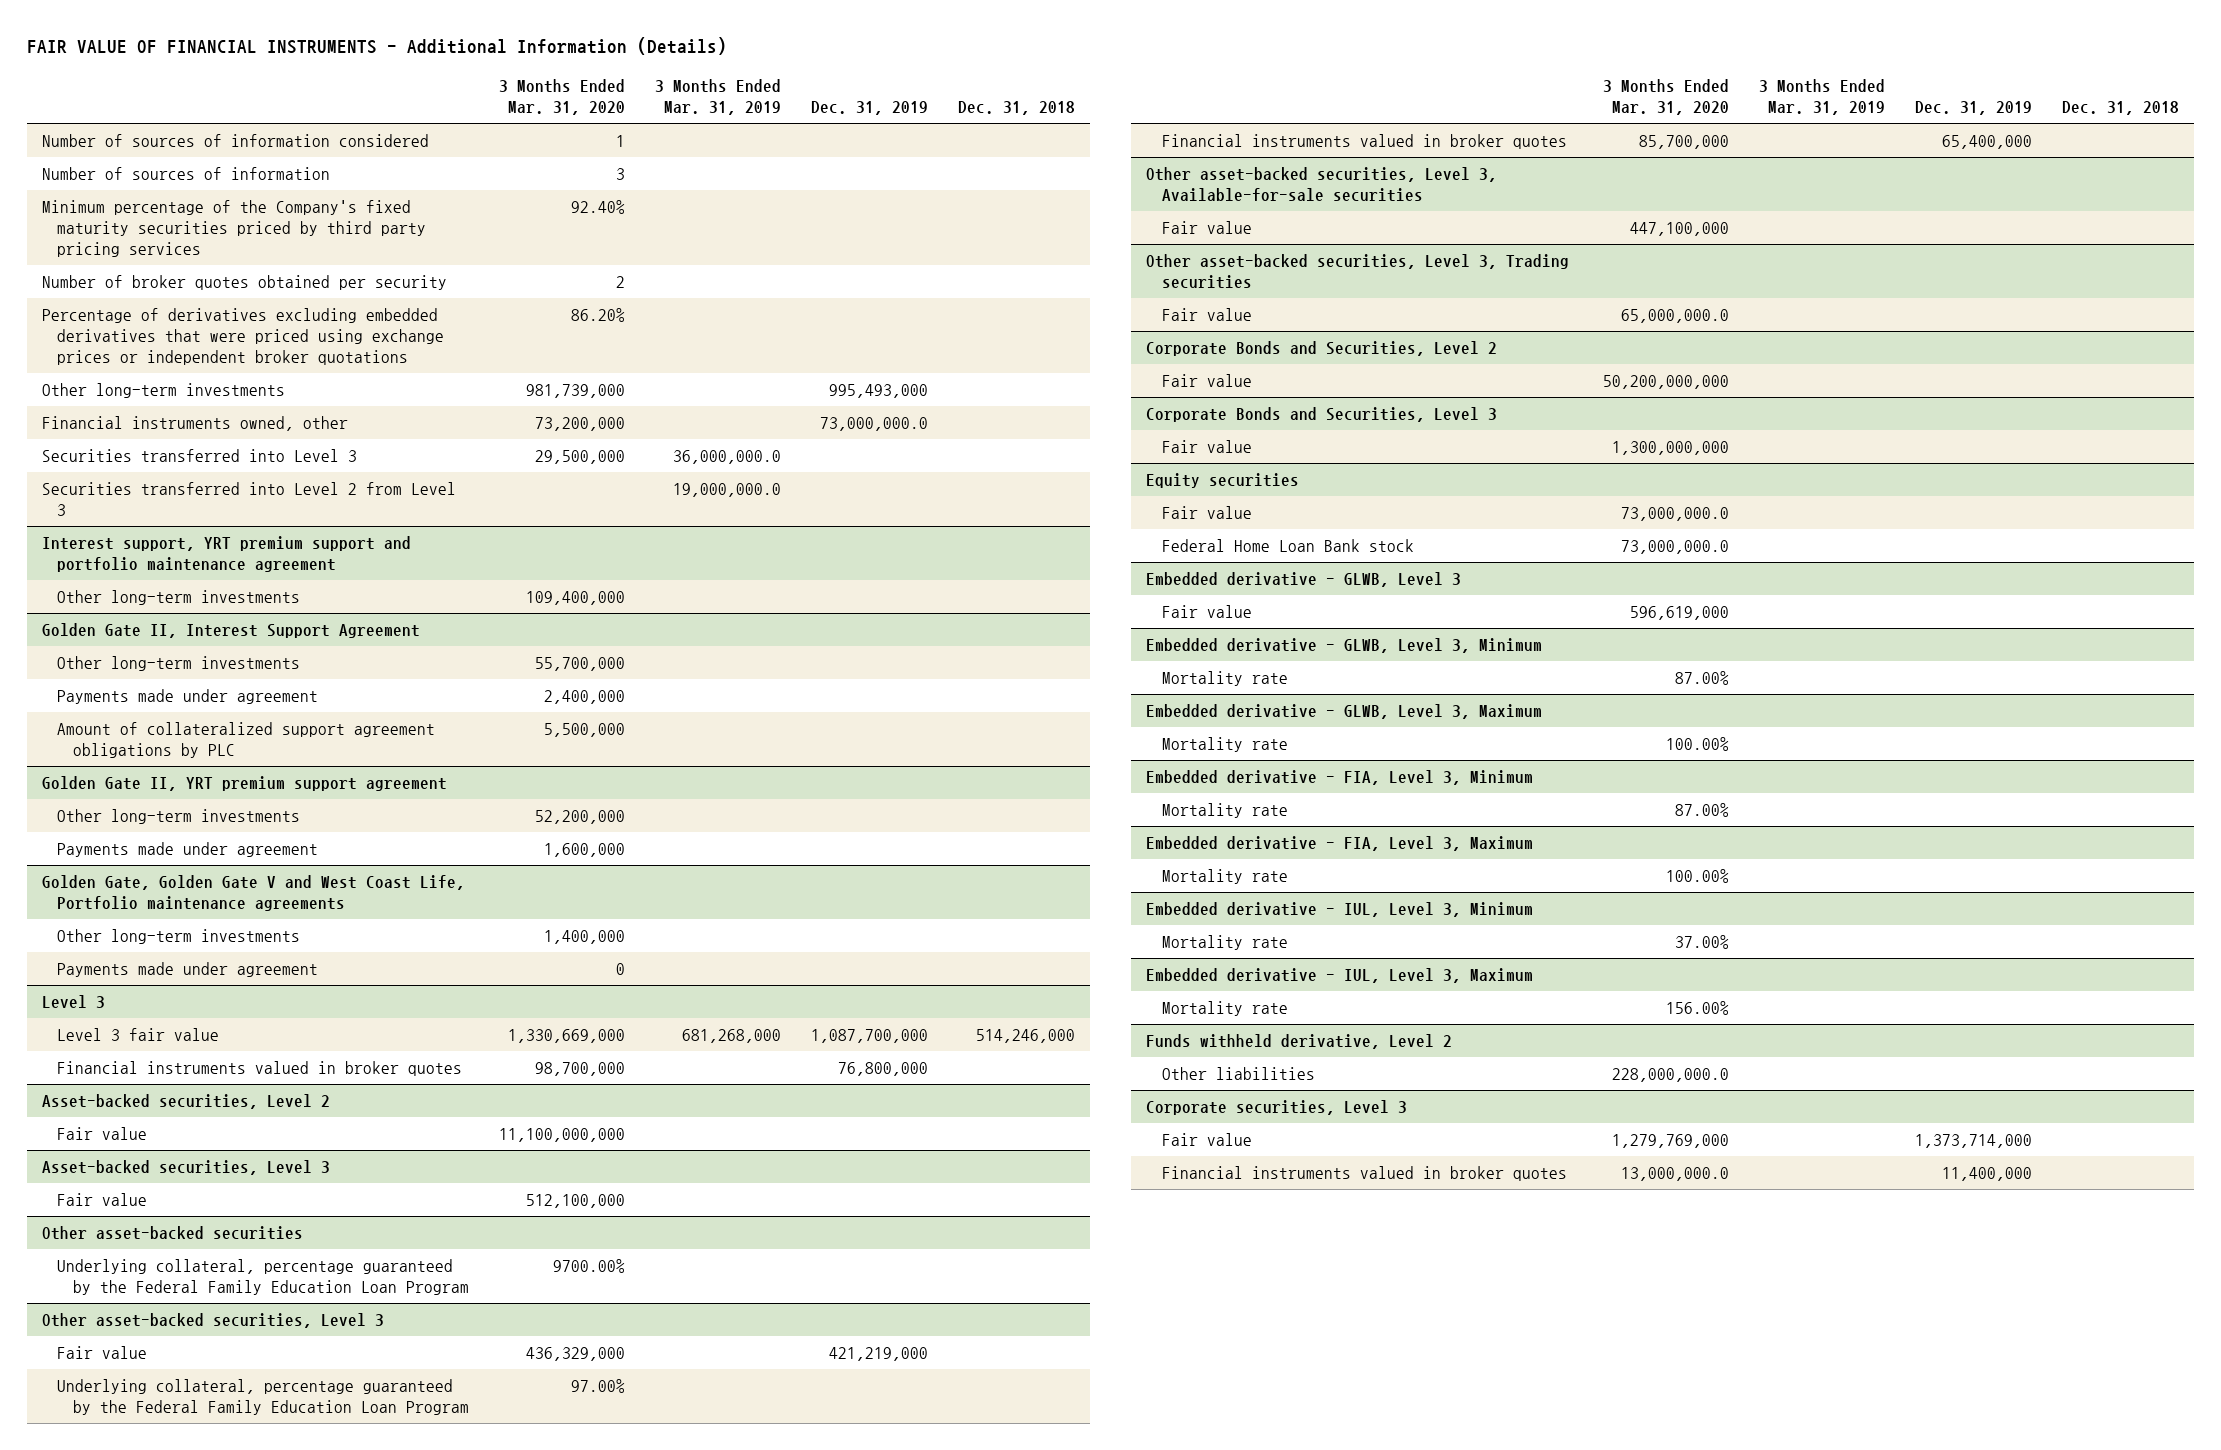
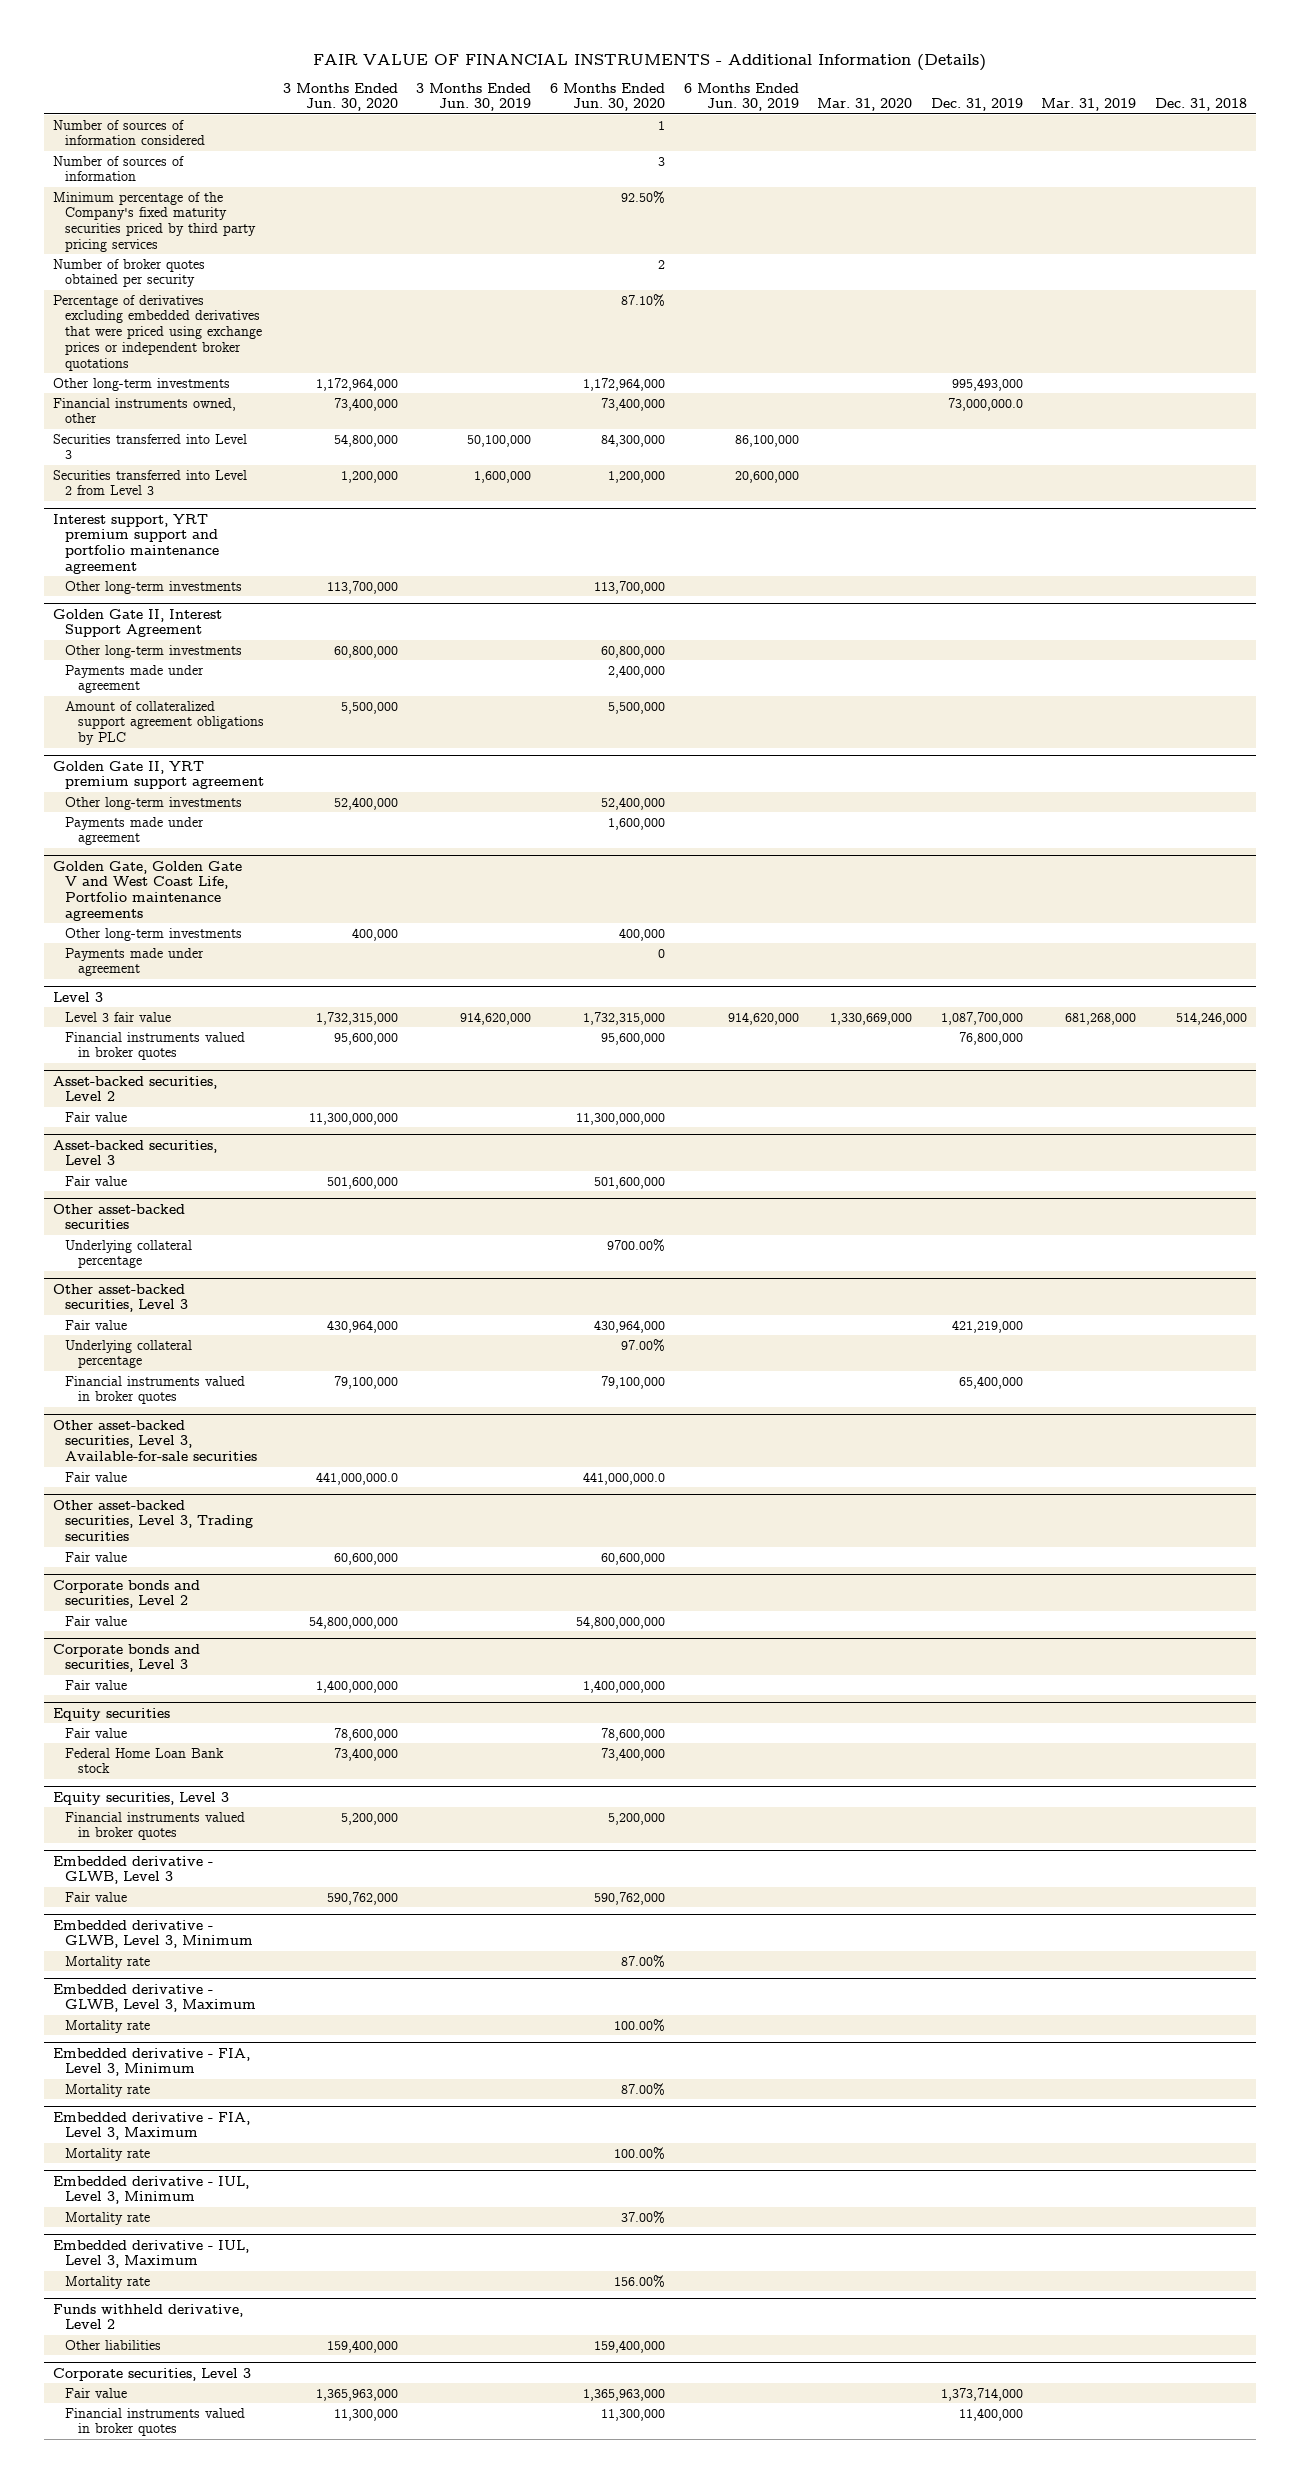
- | 3 Months Ended Mar. 31, 2020 | 3 Months Ended Mar. 31, 2019 | Dec. 31, 2019 | Dec. 31, 2018
+ | 3 Months Ended Jun. 30, 2020 | 3 Months Ended Jun. 30, 2019 | 6 Months Ended Jun. 30, 2020 | 6 Months Ended Jun. 30, 2019 | Mar. 31, 2020 | Dec. 31, 2019 | Mar. 31, 2019 | Dec. 31, 2018
@ Other asset-backed securities
- Underlying collateral, percentage guaranteed by the Federal Family Education Loan Program | 9700.00% | | |
+ Underlying collateral percentage | | | 9700.00% | | | | |
@ Other asset-backed securities, Level 3
- Underlying collateral, percentage guaranteed by the Federal Family Education Loan Program | 97.00% | | |
+ Underlying collateral percentage | | | 97.00% | | | | |
- Corporate Bonds and Securities, Level 2
+ Corporate bonds and securities, Level 2
- Corporate Bonds and Securities, Level 3
+ Corporate bonds and securities, Level 3
+ Equity securities, Level 3
+ Financial instruments valued in broker quotes | 5,200,000 | | 5,200,000 | | | | |

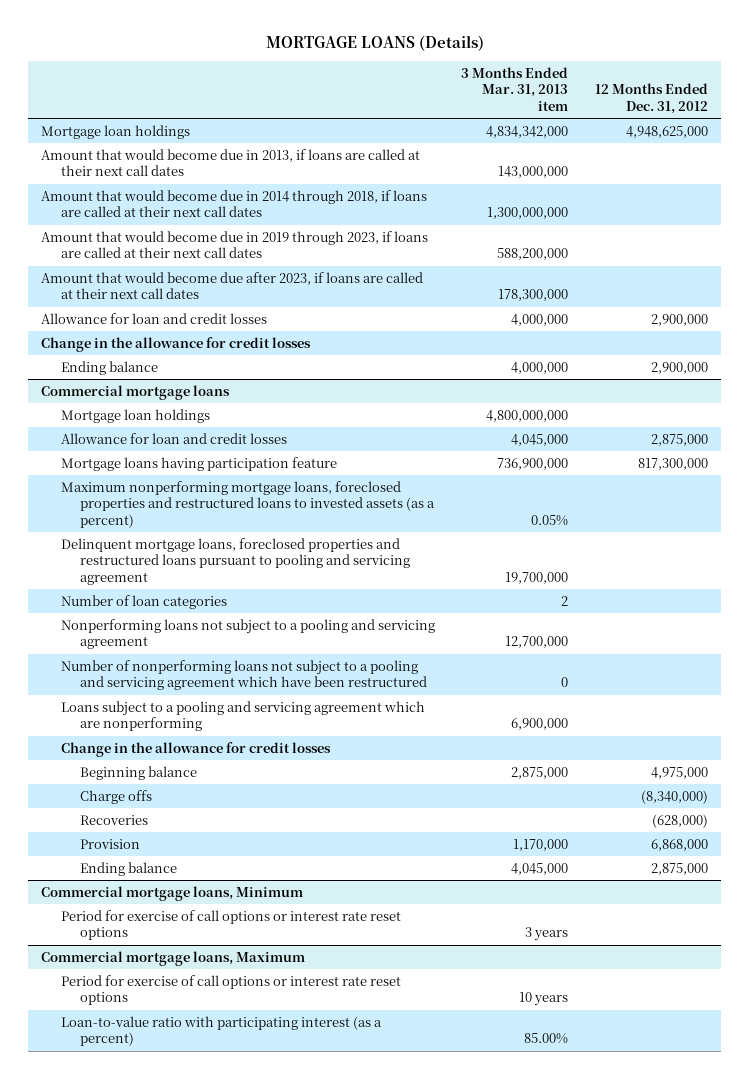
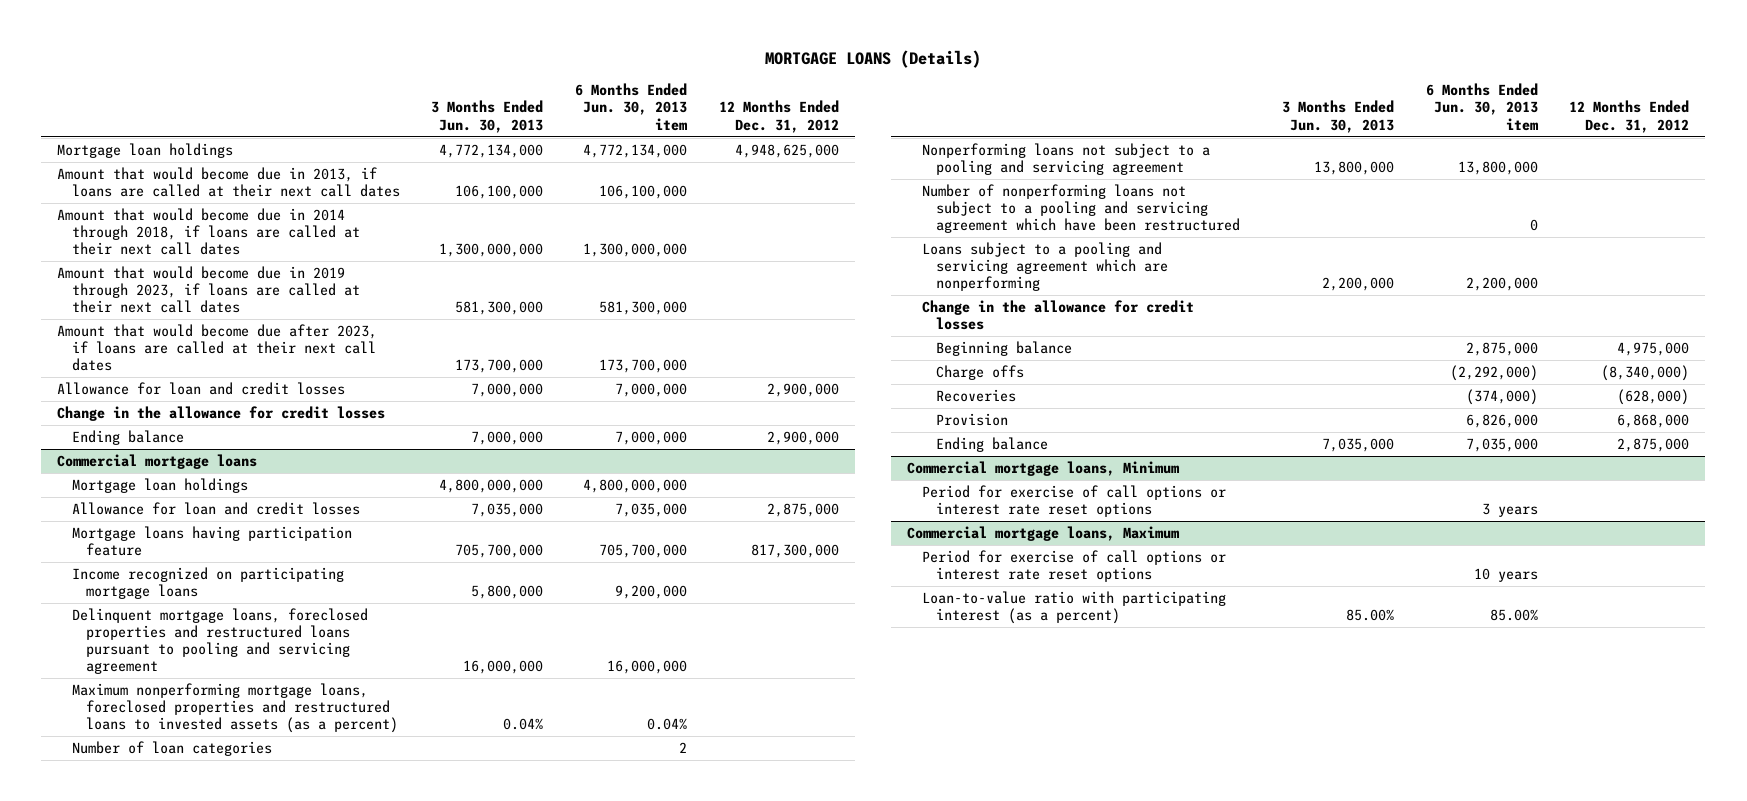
- | 3 Months Ended Mar. 31, 2013 item | 12 Months Ended Dec. 31, 2012
+ | 3 Months Ended Jun. 30, 2013 | 6 Months Ended Jun. 30, 2013 item | 12 Months Ended Dec. 31, 2012
@ Commercial mortgage loans
+ Income recognized on participating mortgage loans | 5,800,000 | 9,200,000 |
moved down: Maximum nonperforming mortgage loans, foreclosed properties and restructured loans to invested assets (as a percent) | 0.04% | 0.04% |

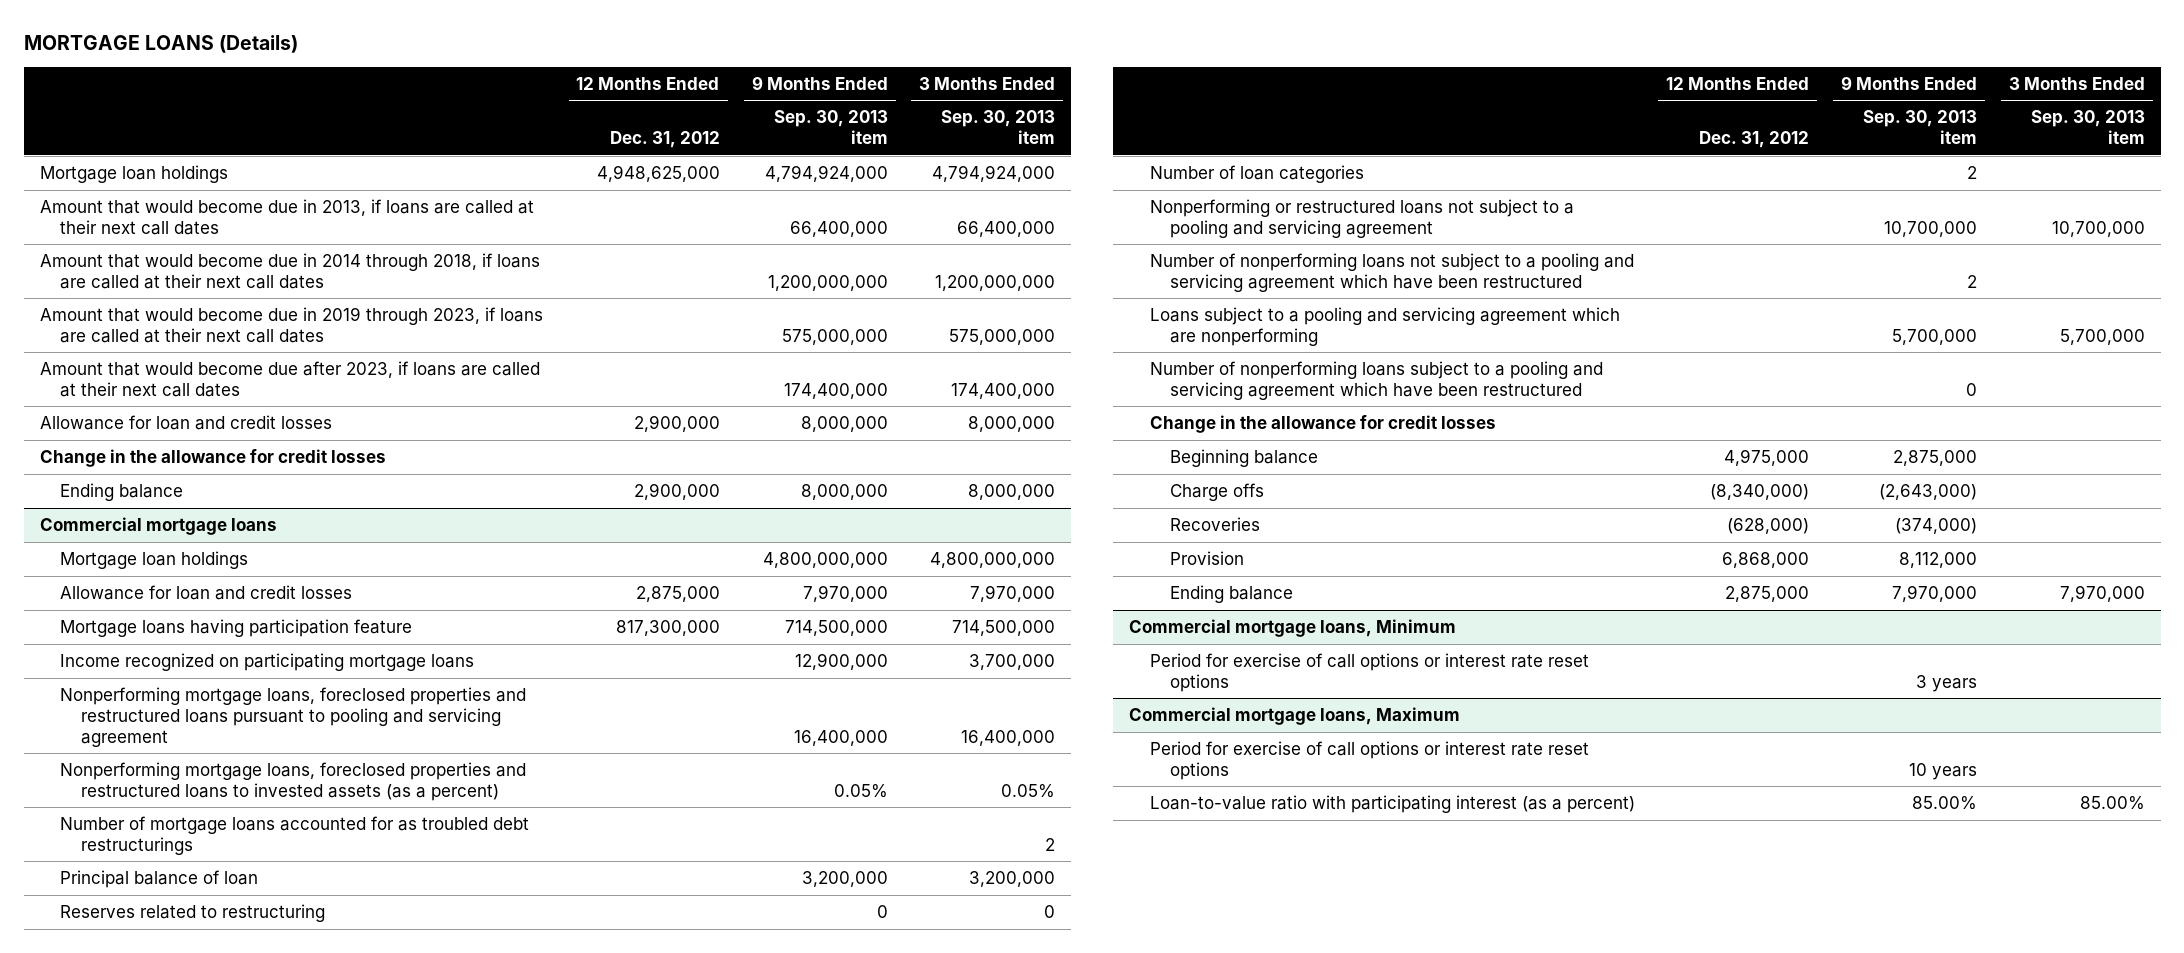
- | 3 Months Ended Jun. 30, 2013 | 6 Months Ended Jun. 30, 2013 item | 12 Months Ended Dec. 31, 2012
+ | 12 Months Ended Dec. 31, 2012 | 9 Months Ended Sep. 30, 2013 item | 3 Months Ended Sep. 30, 2013 item
@ Commercial mortgage loans
- Delinquent mortgage loans, foreclosed properties and restructured loans pursuant to pooling and servicing agreement | 16,000,000 | 16,000,000 |
- Maximum nonperforming mortgage loans, foreclosed properties and restructured loans to invested assets (as a percent) | 0.04% | 0.04% |
+ Nonperforming mortgage loans, foreclosed properties and restructured loans pursuant to pooling and servicing agreement | | 16,400,000 | 16,400,000
+ Nonperforming mortgage loans, foreclosed properties and restructured loans to invested assets (as a percent) | | 0.05% | 0.05%
+ Number of mortgage loans accounted for as troubled debt restructurings | | | 2
+ Principal balance of loan | | 3,200,000 | 3,200,000
+ Reserves related to restructuring | | 0 | 0
- Nonperforming loans not subject to a pooling and servicing agreement | 13,800,000 | 13,800,000 |
+ Nonperforming or restructured loans not subject to a pooling and servicing agreement | | 10,700,000 | 10,700,000
+ Number of nonperforming loans subject to a pooling and servicing agreement which have been restructured | | 0 |

